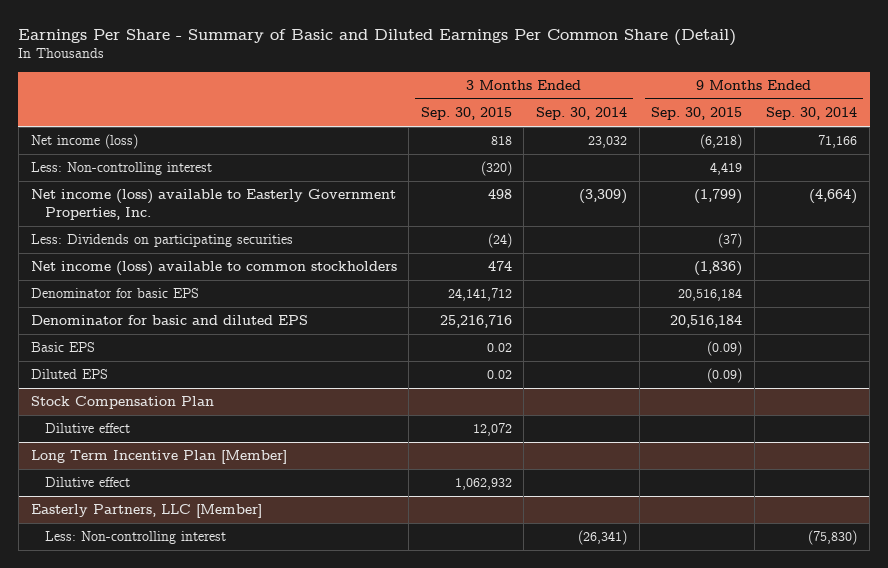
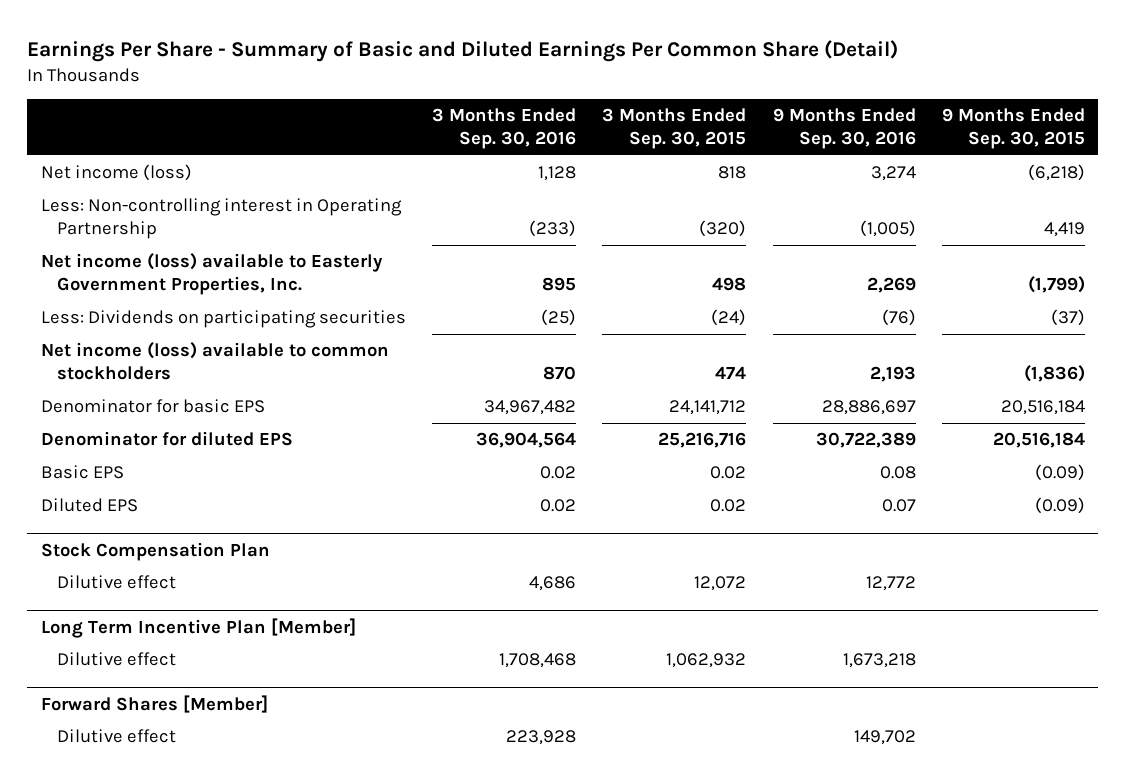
- | 3 Months Ended Sep. 30, 2015 | 3 Months Ended Sep. 30, 2014 | 9 Months Ended Sep. 30, 2015 | 9 Months Ended Sep. 30, 2014
+ | 3 Months Ended Sep. 30, 2016 | 3 Months Ended Sep. 30, 2015 | 9 Months Ended Sep. 30, 2016 | 9 Months Ended Sep. 30, 2015
- Less: Non-controlling interest | (320) | | 4,419 |
+ Less: Non-controlling interest in Operating Partnership | (233) | (320) | (1,005) | 4,419
- Denominator for basic and diluted EPS | 25,216,716 | | 20,516,184 |
+ Denominator for diluted EPS | 36,904,564 | 25,216,716 | 30,722,389 | 20,516,184
- Easterly Partners, LLC [Member]
- Less: Non-controlling interest | | (26,341) | | (75,830)
+ Forward Shares [Member]
+ Dilutive effect | 223,928 | | 149,702 |

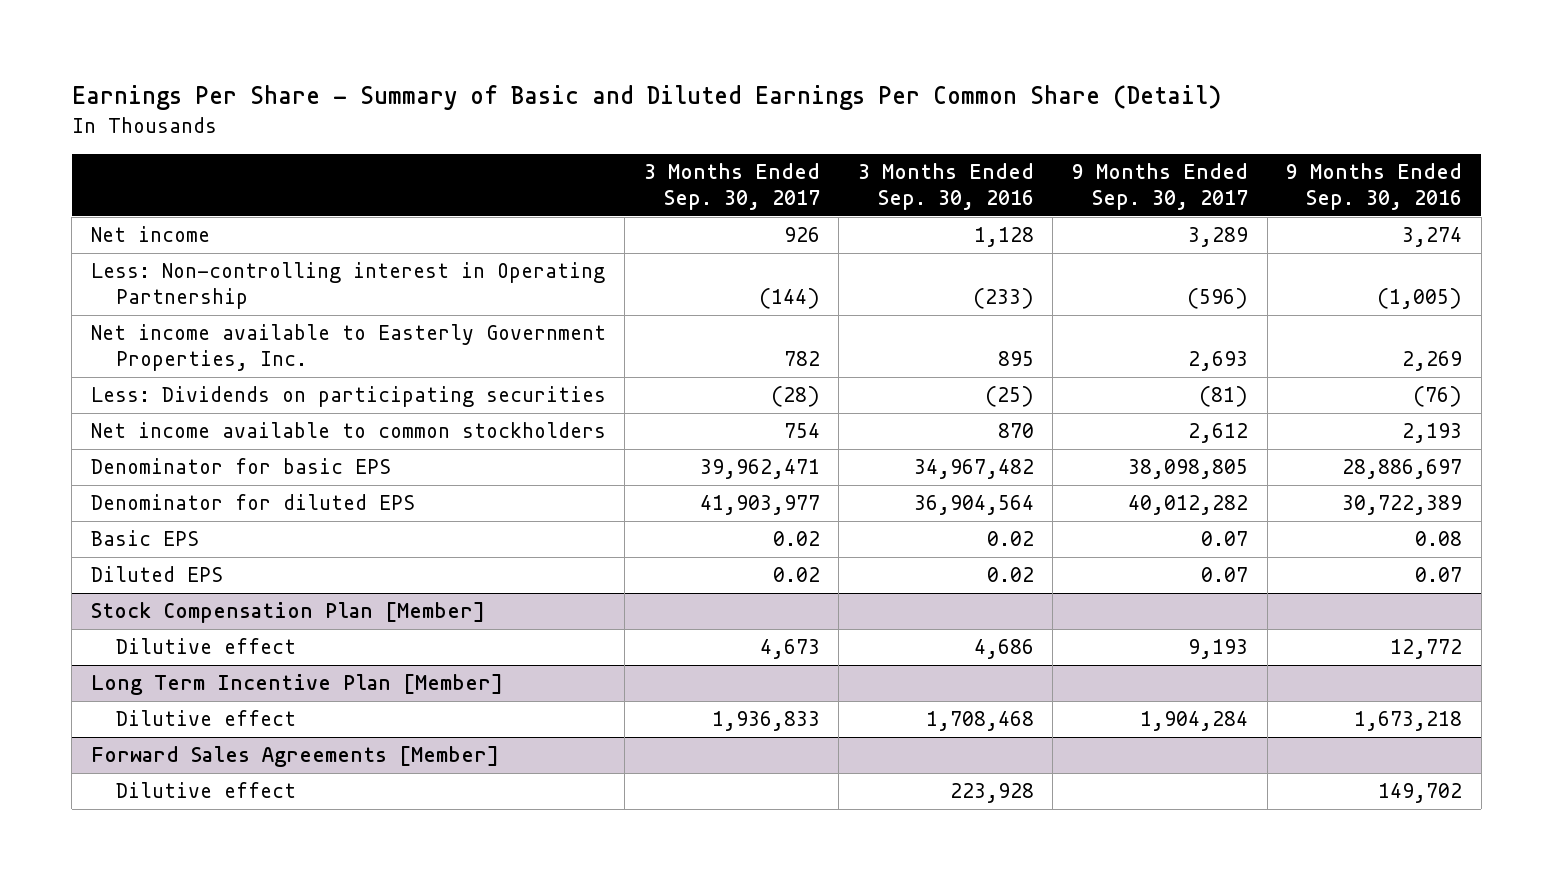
- | 3 Months Ended Sep. 30, 2016 | 3 Months Ended Sep. 30, 2015 | 9 Months Ended Sep. 30, 2016 | 9 Months Ended Sep. 30, 2015
+ | 3 Months Ended Sep. 30, 2017 | 3 Months Ended Sep. 30, 2016 | 9 Months Ended Sep. 30, 2017 | 9 Months Ended Sep. 30, 2016
- Net income (loss) | 1,128 | 818 | 3,274 | (6,218)
+ Net income | 926 | 1,128 | 3,289 | 3,274
- Net income (loss) available to Easterly Government Properties, Inc. | 895 | 498 | 2,269 | (1,799)
+ Net income available to Easterly Government Properties, Inc. | 782 | 895 | 2,693 | 2,269
- Net income (loss) available to common stockholders | 870 | 474 | 2,193 | (1,836)
+ Net income available to common stockholders | 754 | 870 | 2,612 | 2,193
- Stock Compensation Plan
+ Stock Compensation Plan [Member]
- Forward Shares [Member]
+ Forward Sales Agreements [Member]

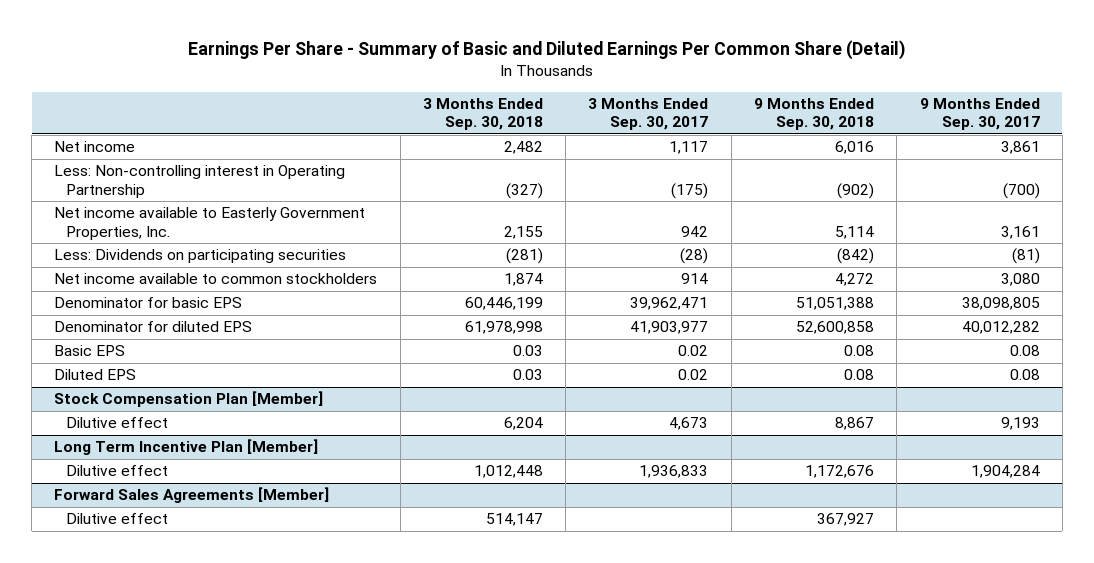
- | 3 Months Ended Sep. 30, 2017 | 3 Months Ended Sep. 30, 2016 | 9 Months Ended Sep. 30, 2017 | 9 Months Ended Sep. 30, 2016
+ | 3 Months Ended Sep. 30, 2018 | 3 Months Ended Sep. 30, 2017 | 9 Months Ended Sep. 30, 2018 | 9 Months Ended Sep. 30, 2017
- Net income | 926 | 1,128 | 3,289 | 3,274
- Less: Non-controlling interest in Operating Partnership | (144) | (233) | (596) | (1,005)
- Net income available to Easterly Government Properties, Inc. | 782 | 895 | 2,693 | 2,269
+ Net income | 2,482 | 1,117 | 6,016 | 3,861
+ Less: Non-controlling interest in Operating Partnership | (327) | (175) | (902) | (700)
+ Net income available to Easterly Government Properties, Inc. | 2,155 | 942 | 5,114 | 3,161
- Net income available to common stockholders | 754 | 870 | 2,612 | 2,193
+ Net income available to common stockholders | 1,874 | 914 | 4,272 | 3,080
- Basic EPS | 0.02 | 0.02 | 0.07 | 0.08
- Diluted EPS | 0.02 | 0.02 | 0.07 | 0.07
+ Basic EPS | 0.03 | 0.02 | 0.08 | 0.08
+ Diluted EPS | 0.03 | 0.02 | 0.08 | 0.08

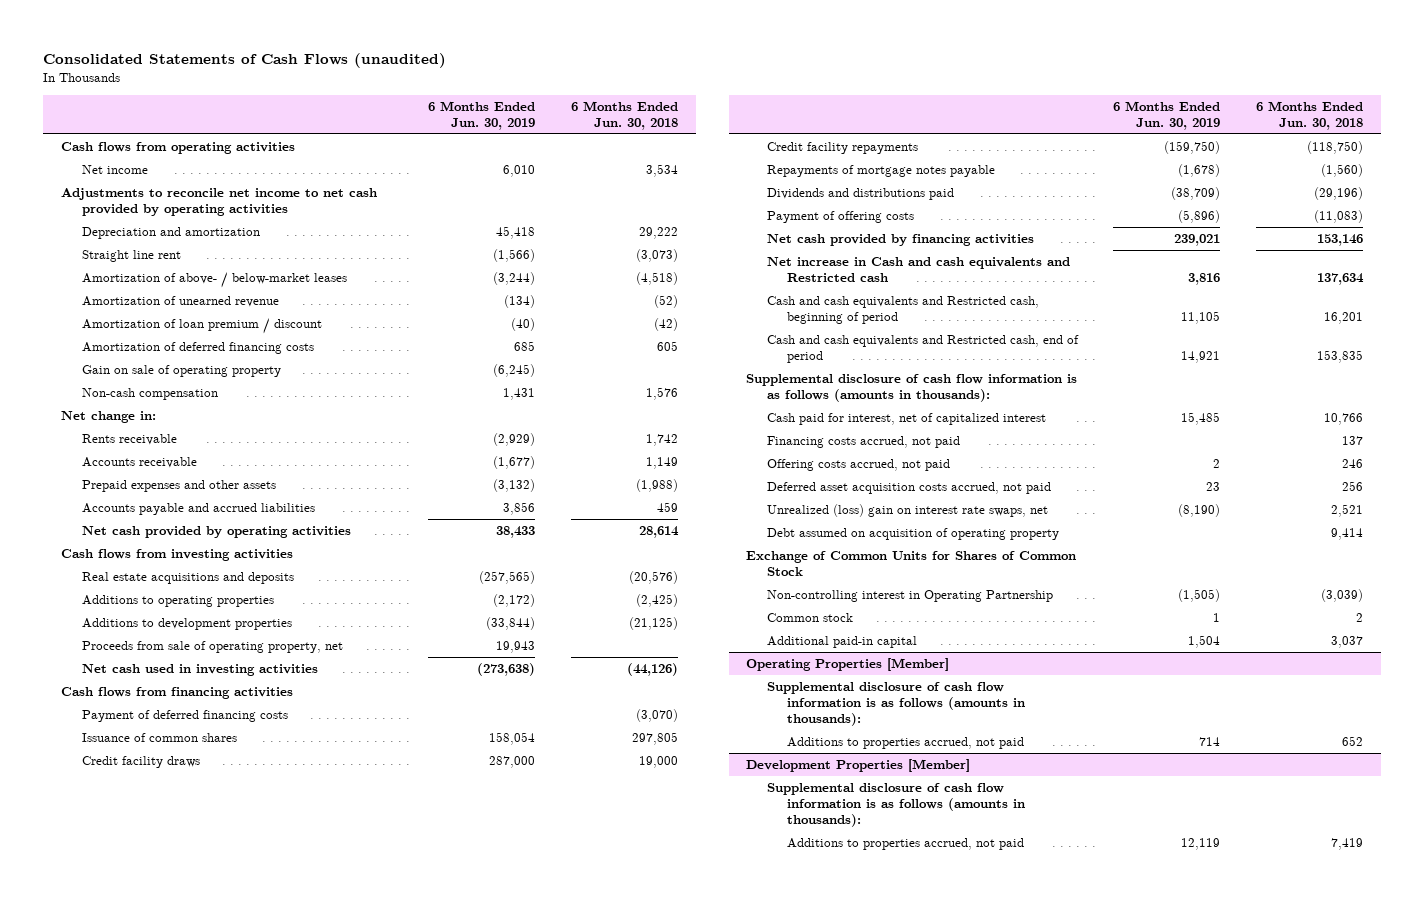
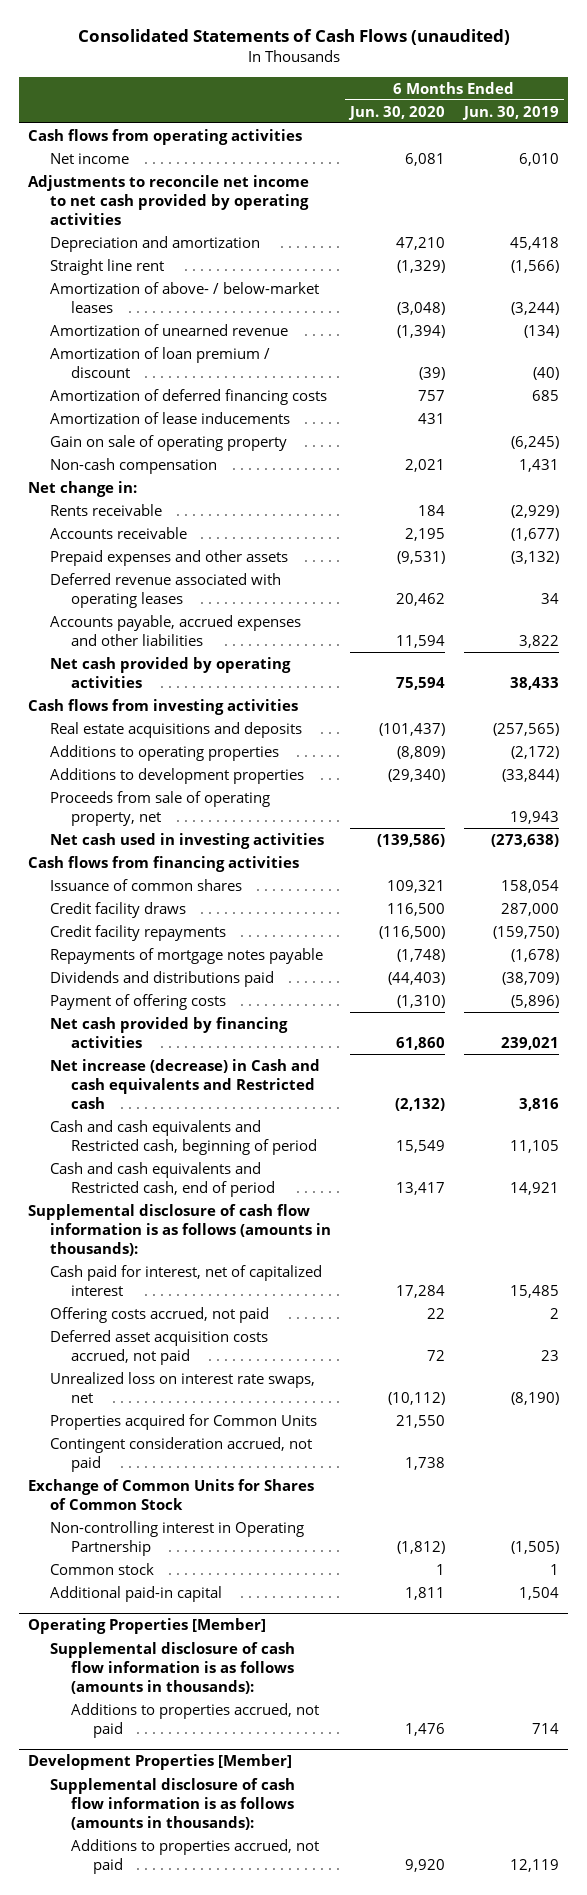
- | 6 Months Ended Jun. 30, 2019 | 6 Months Ended Jun. 30, 2018
+ | 6 Months Ended Jun. 30, 2020 | 6 Months Ended Jun. 30, 2019
+ Amortization of lease inducements | 431 |
- Accounts payable and accrued liabilities | 3,856 | 459
+ Deferred revenue associated with operating leases | 20,462 | 34
+ Accounts payable, accrued expenses and other liabilities | 11,594 | 3,822
- Payment of deferred financing costs | | (3,070)
- Net increase in Cash and cash equivalents and Restricted cash | 3,816 | 137,634
+ Net increase (decrease) in Cash and cash equivalents and Restricted cash | (2,132) | 3,816
- Financing costs accrued, not paid | | 137
- Unrealized (loss) gain on interest rate swaps, net | (8,190) | 2,521
- Debt assumed on acquisition of operating property | | 9,414
+ Unrealized loss on interest rate swaps, net | (10,112) | (8,190)
+ Properties acquired for Common Units | 21,550 |
+ Contingent consideration accrued, not paid | 1,738 |

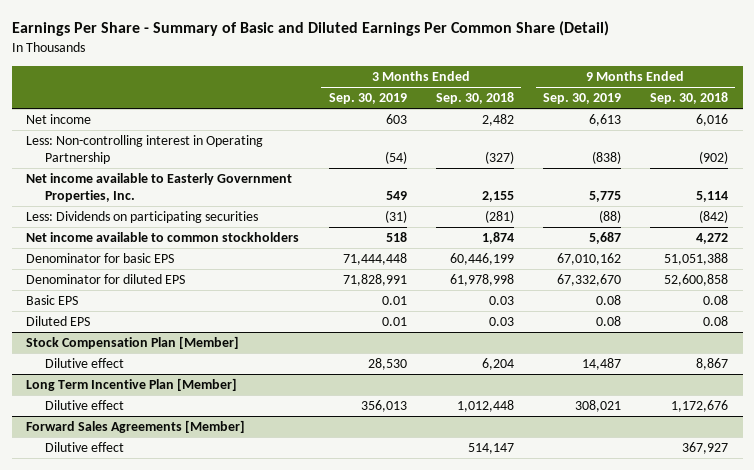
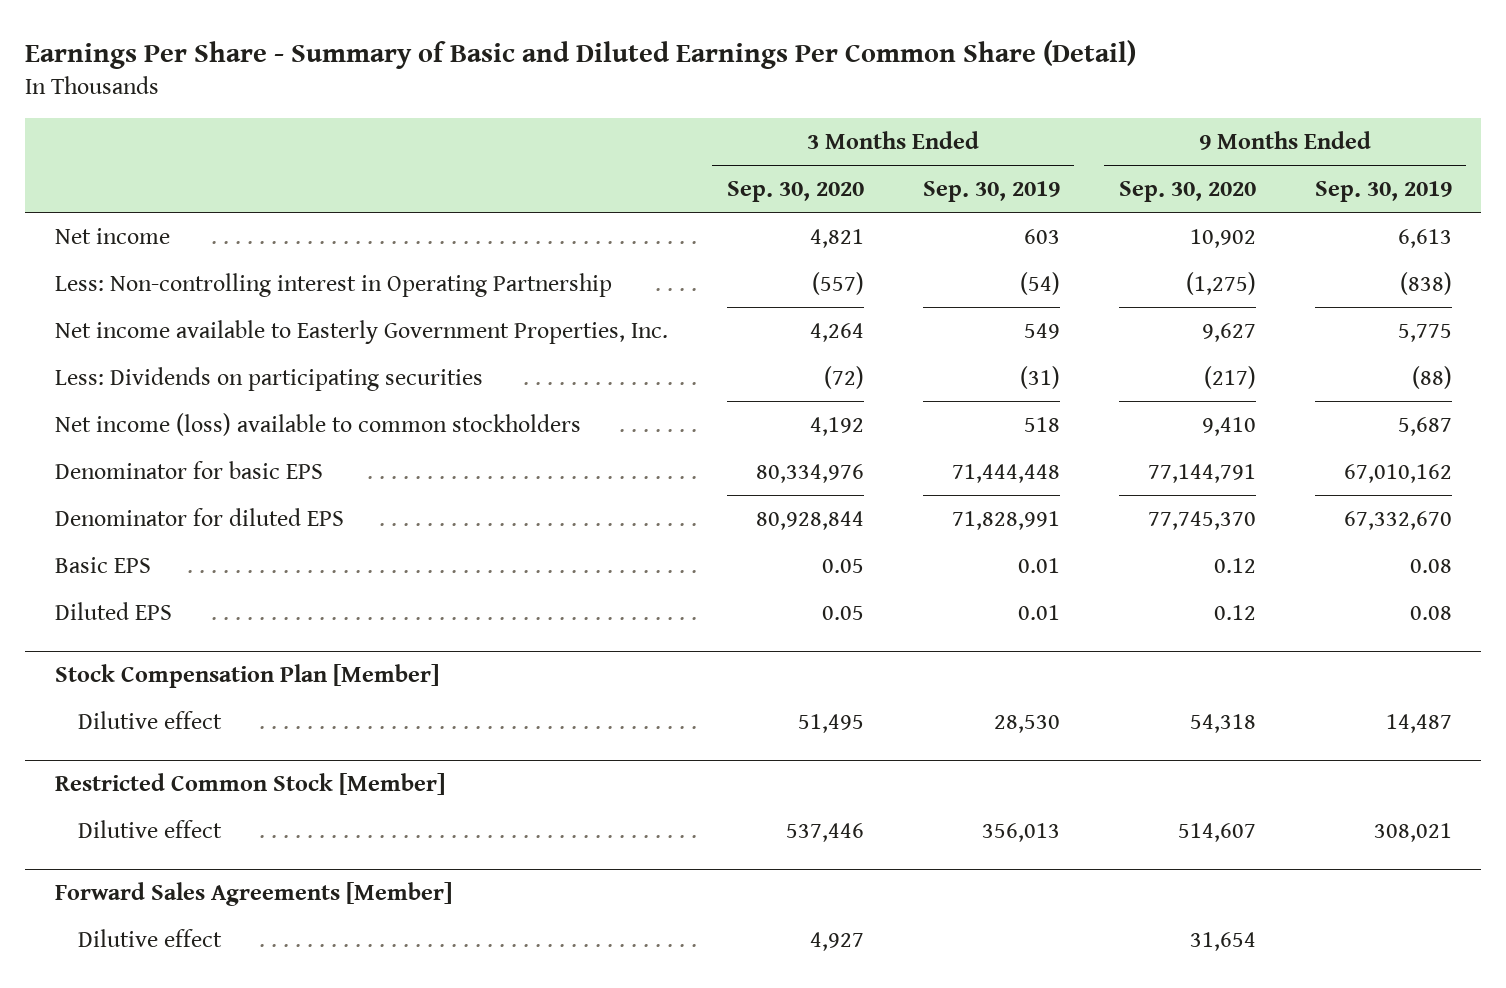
- | 3 Months Ended Sep. 30, 2019 | 3 Months Ended Sep. 30, 2018 | 9 Months Ended Sep. 30, 2019 | 9 Months Ended Sep. 30, 2018
+ | 3 Months Ended Sep. 30, 2020 | 3 Months Ended Sep. 30, 2019 | 9 Months Ended Sep. 30, 2020 | 9 Months Ended Sep. 30, 2019
- Net income available to common stockholders | 518 | 1,874 | 5,687 | 4,272
+ Net income (loss) available to common stockholders | 4,192 | 518 | 9,410 | 5,687
- Long Term Incentive Plan [Member]
+ Restricted Common Stock [Member]

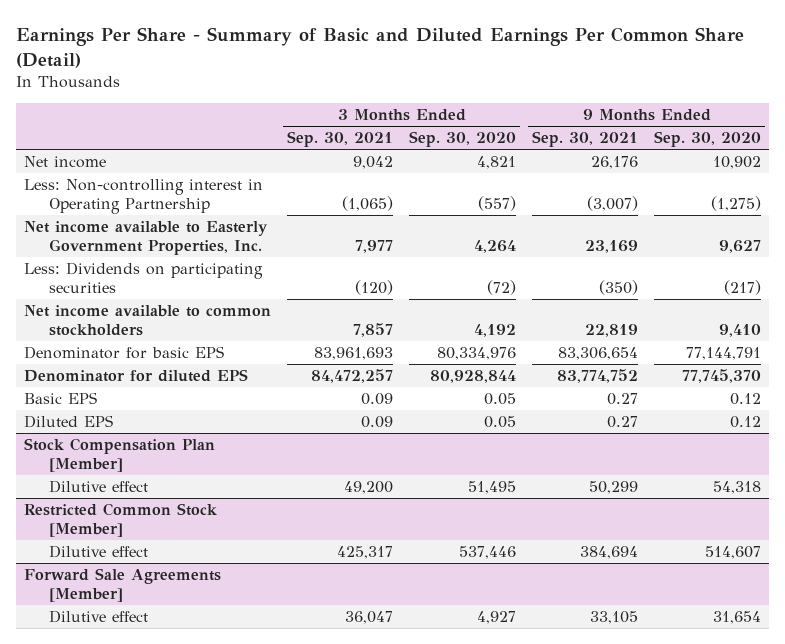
- | 3 Months Ended Sep. 30, 2020 | 3 Months Ended Sep. 30, 2019 | 9 Months Ended Sep. 30, 2020 | 9 Months Ended Sep. 30, 2019
+ | 3 Months Ended Sep. 30, 2021 | 3 Months Ended Sep. 30, 2020 | 9 Months Ended Sep. 30, 2021 | 9 Months Ended Sep. 30, 2020
- Net income (loss) available to common stockholders | 4,192 | 518 | 9,410 | 5,687
+ Net income available to common stockholders | 7,857 | 4,192 | 22,819 | 9,410
- Forward Sales Agreements [Member]
+ Forward Sale Agreements [Member]

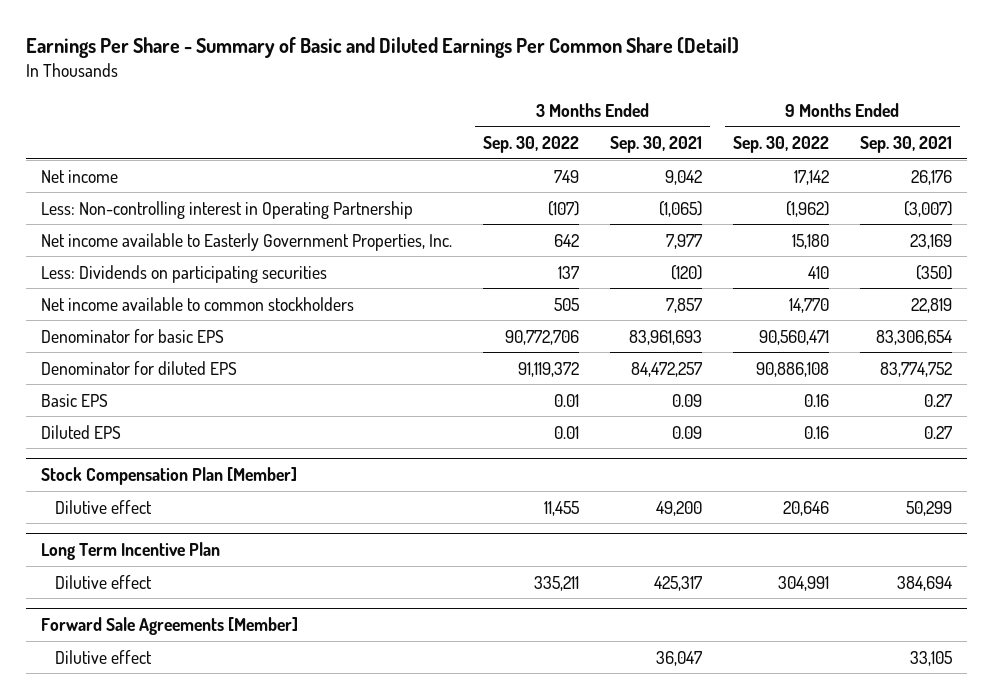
- | 3 Months Ended Sep. 30, 2021 | 3 Months Ended Sep. 30, 2020 | 9 Months Ended Sep. 30, 2021 | 9 Months Ended Sep. 30, 2020
+ | 3 Months Ended Sep. 30, 2022 | 3 Months Ended Sep. 30, 2021 | 9 Months Ended Sep. 30, 2022 | 9 Months Ended Sep. 30, 2021
- Restricted Common Stock [Member]
+ Long Term Incentive Plan

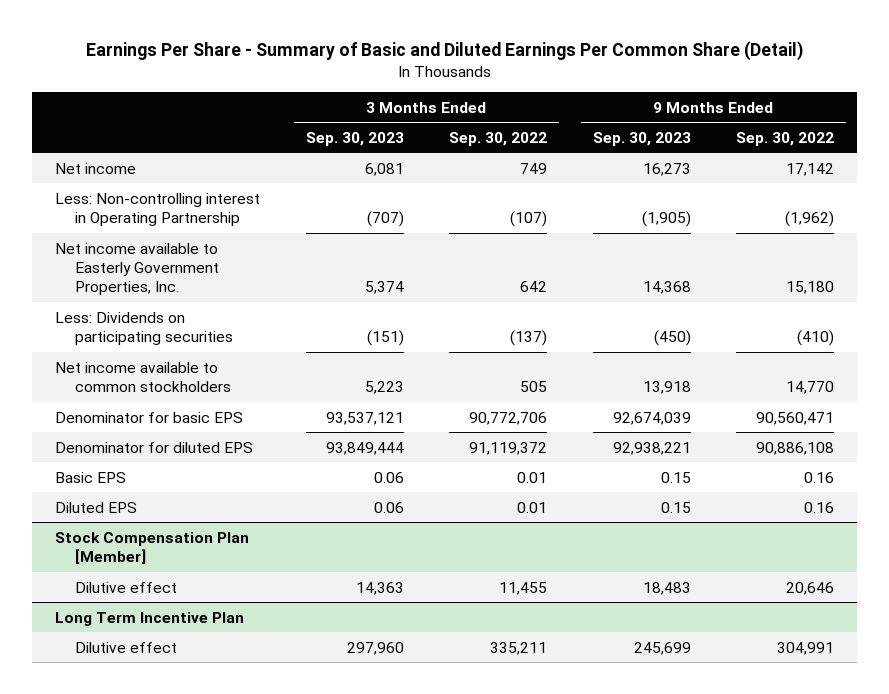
- | 3 Months Ended Sep. 30, 2022 | 3 Months Ended Sep. 30, 2021 | 9 Months Ended Sep. 30, 2022 | 9 Months Ended Sep. 30, 2021
+ | 3 Months Ended Sep. 30, 2023 | 3 Months Ended Sep. 30, 2022 | 9 Months Ended Sep. 30, 2023 | 9 Months Ended Sep. 30, 2022
- Less: Dividends on participating securities | 137 | (120) | 410 | (350)
+ Less: Dividends on participating securities | (151) | (137) | (450) | (410)
- Forward Sale Agreements [Member]
- Dilutive effect | | 36,047 | | 33,105

